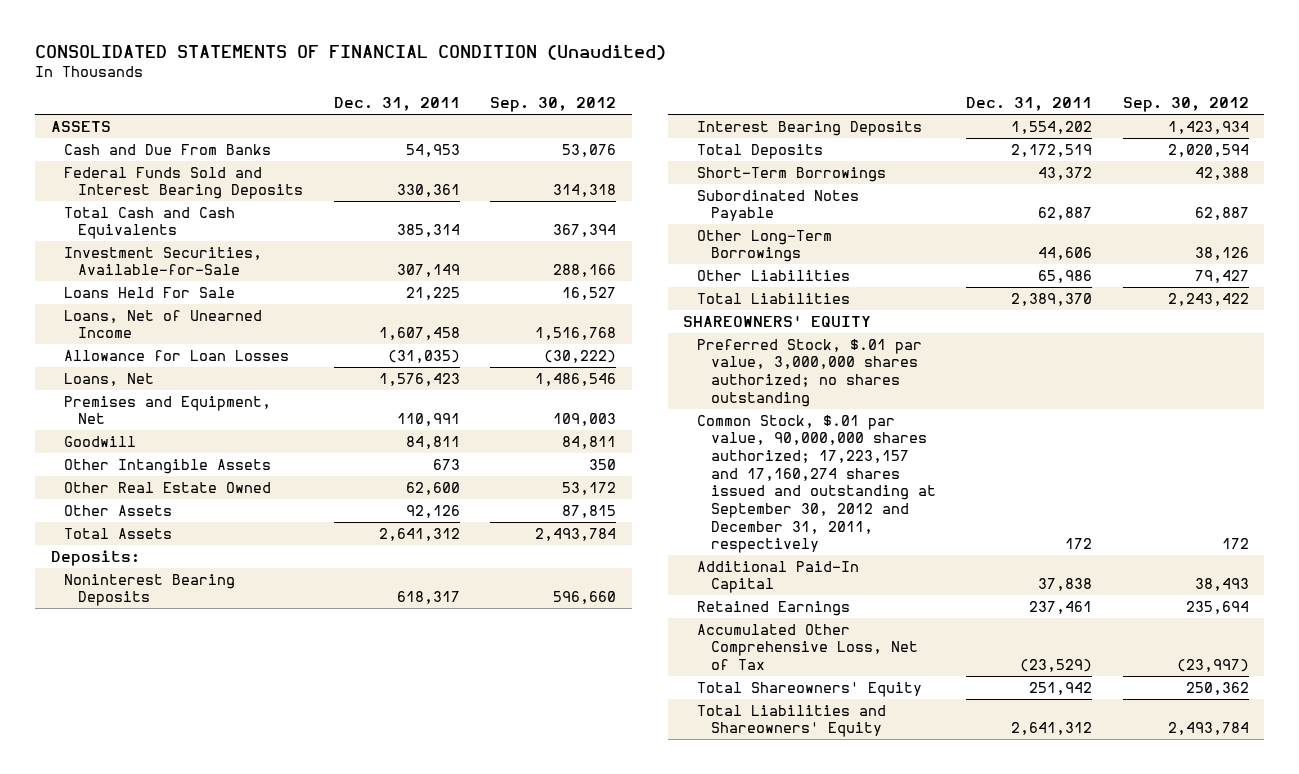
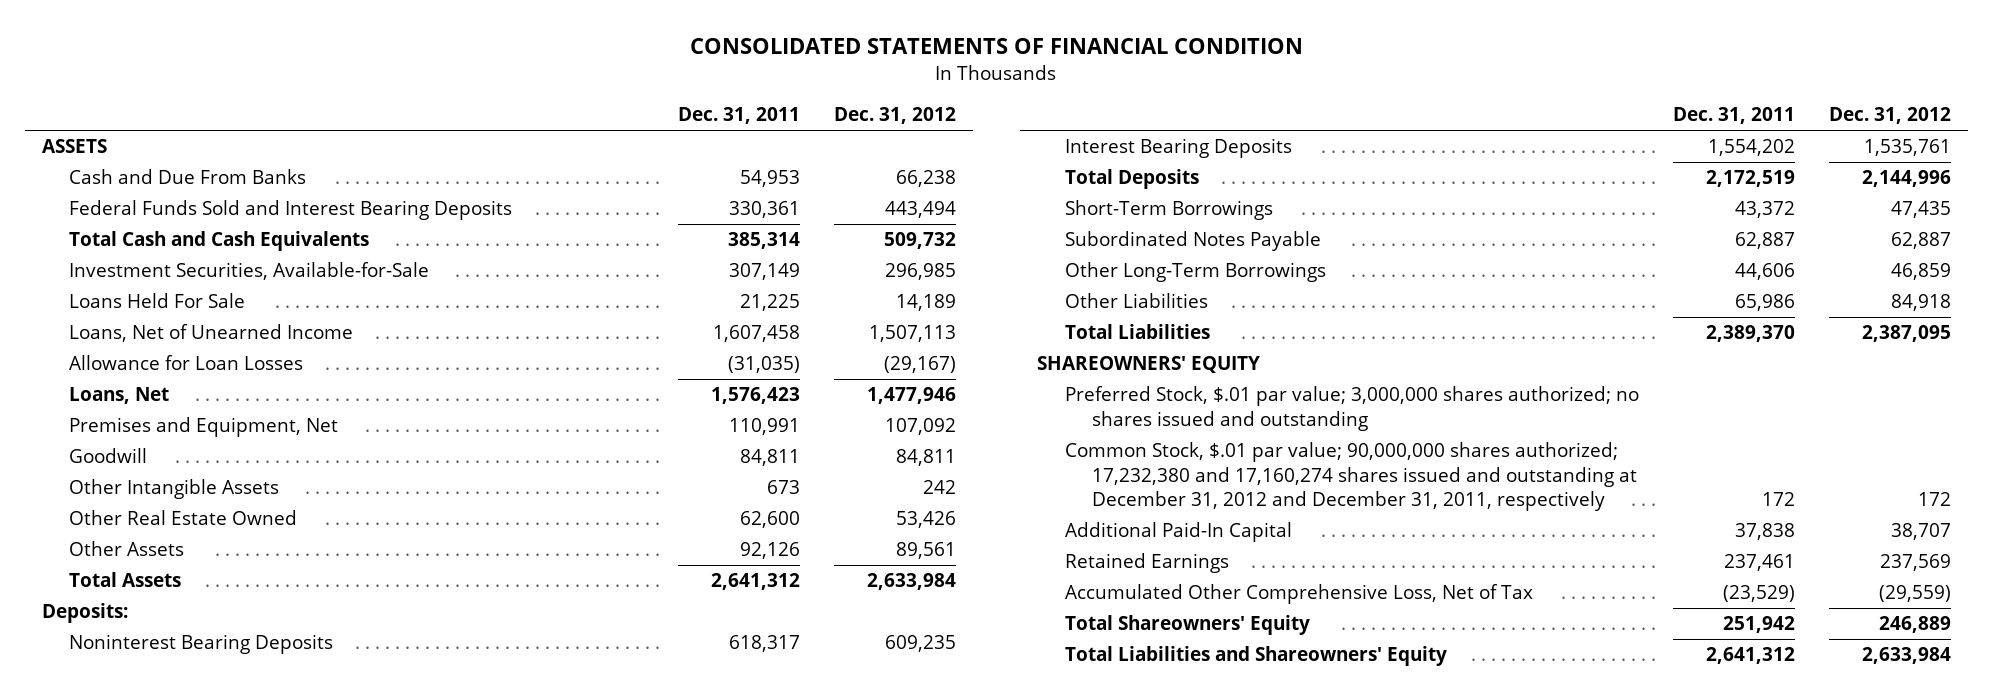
- CONSOLIDATED STATEMENTS OF FINANCIAL CONDITION (Unaudited)
+ CONSOLIDATED STATEMENTS OF FINANCIAL CONDITION
- | Dec. 31, 2011 | Sep. 30, 2012
+ | Dec. 31, 2011 | Dec. 31, 2012
- Preferred Stock, $.01 par value, 3,000,000 shares authorized; no shares outstanding
- Common Stock, $.01 par value, 90,000,000 shares authorized; 17,223,157 and 17,160,274 shares issued and outstanding at September 30, 2012 and December 31, 2011, respectively | 172 | 172
+ Preferred Stock, $.01 par value; 3,000,000 shares authorized; no shares issued and outstanding
+ Common Stock, $.01 par value; 90,000,000 shares authorized; 17,232,380 and 17,160,274 shares issued and outstanding at December 31, 2012 and December 31, 2011, respectively | 172 | 172

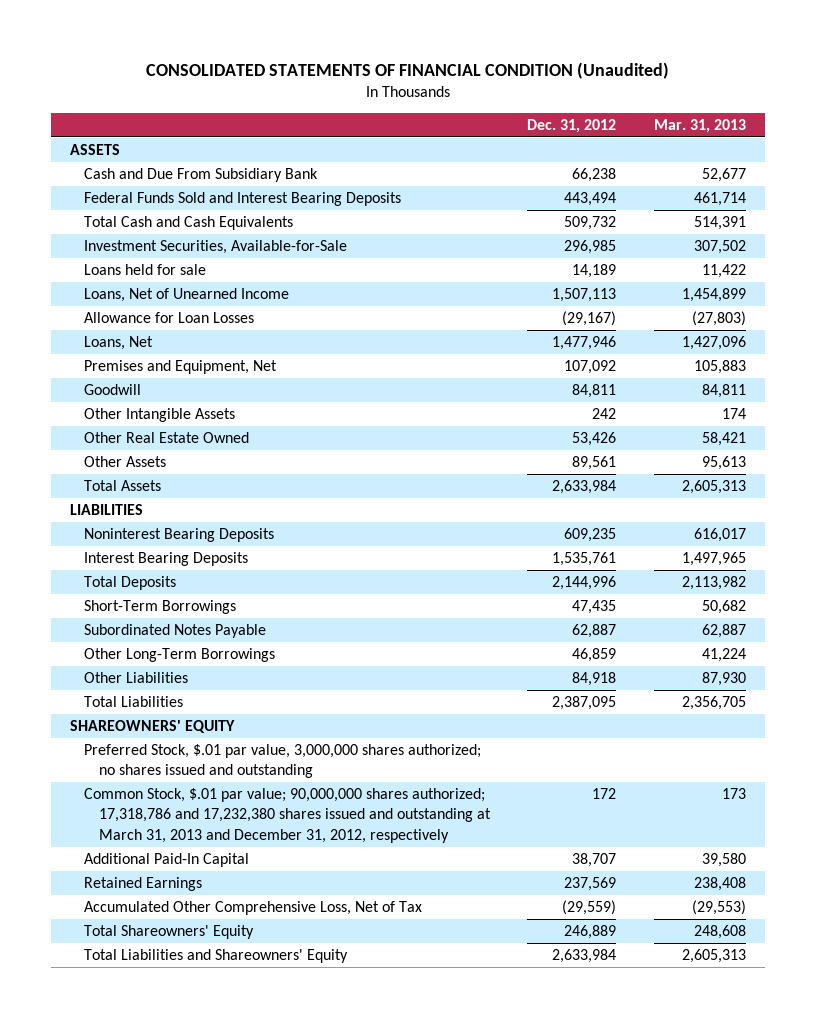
- CONSOLIDATED STATEMENTS OF FINANCIAL CONDITION
+ CONSOLIDATED STATEMENTS OF FINANCIAL CONDITION (Unaudited)
- | Dec. 31, 2011 | Dec. 31, 2012
+ | Dec. 31, 2012 | Mar. 31, 2013
- Cash and Due From Banks | 54,953 | 66,238
+ Cash and Due From Subsidiary Bank | 66,238 | 52,677
- Loans Held For Sale | 21,225 | 14,189
+ Loans held for sale | 14,189 | 11,422
- Deposits:
+ LIABILITIES
- Preferred Stock, $.01 par value; 3,000,000 shares authorized; no shares issued and outstanding
- Common Stock, $.01 par value; 90,000,000 shares authorized; 17,232,380 and 17,160,274 shares issued and outstanding at December 31, 2012 and December 31, 2011, respectively | 172 | 172
+ Preferred Stock, $.01 par value, 3,000,000 shares authorized; no shares issued and outstanding
+ Common Stock, $.01 par value; 90,000,000 shares authorized; 17,318,786 and 17,232,380 shares issued and outstanding at March 31, 2013 and December 31, 2012, respectively | 172 | 173

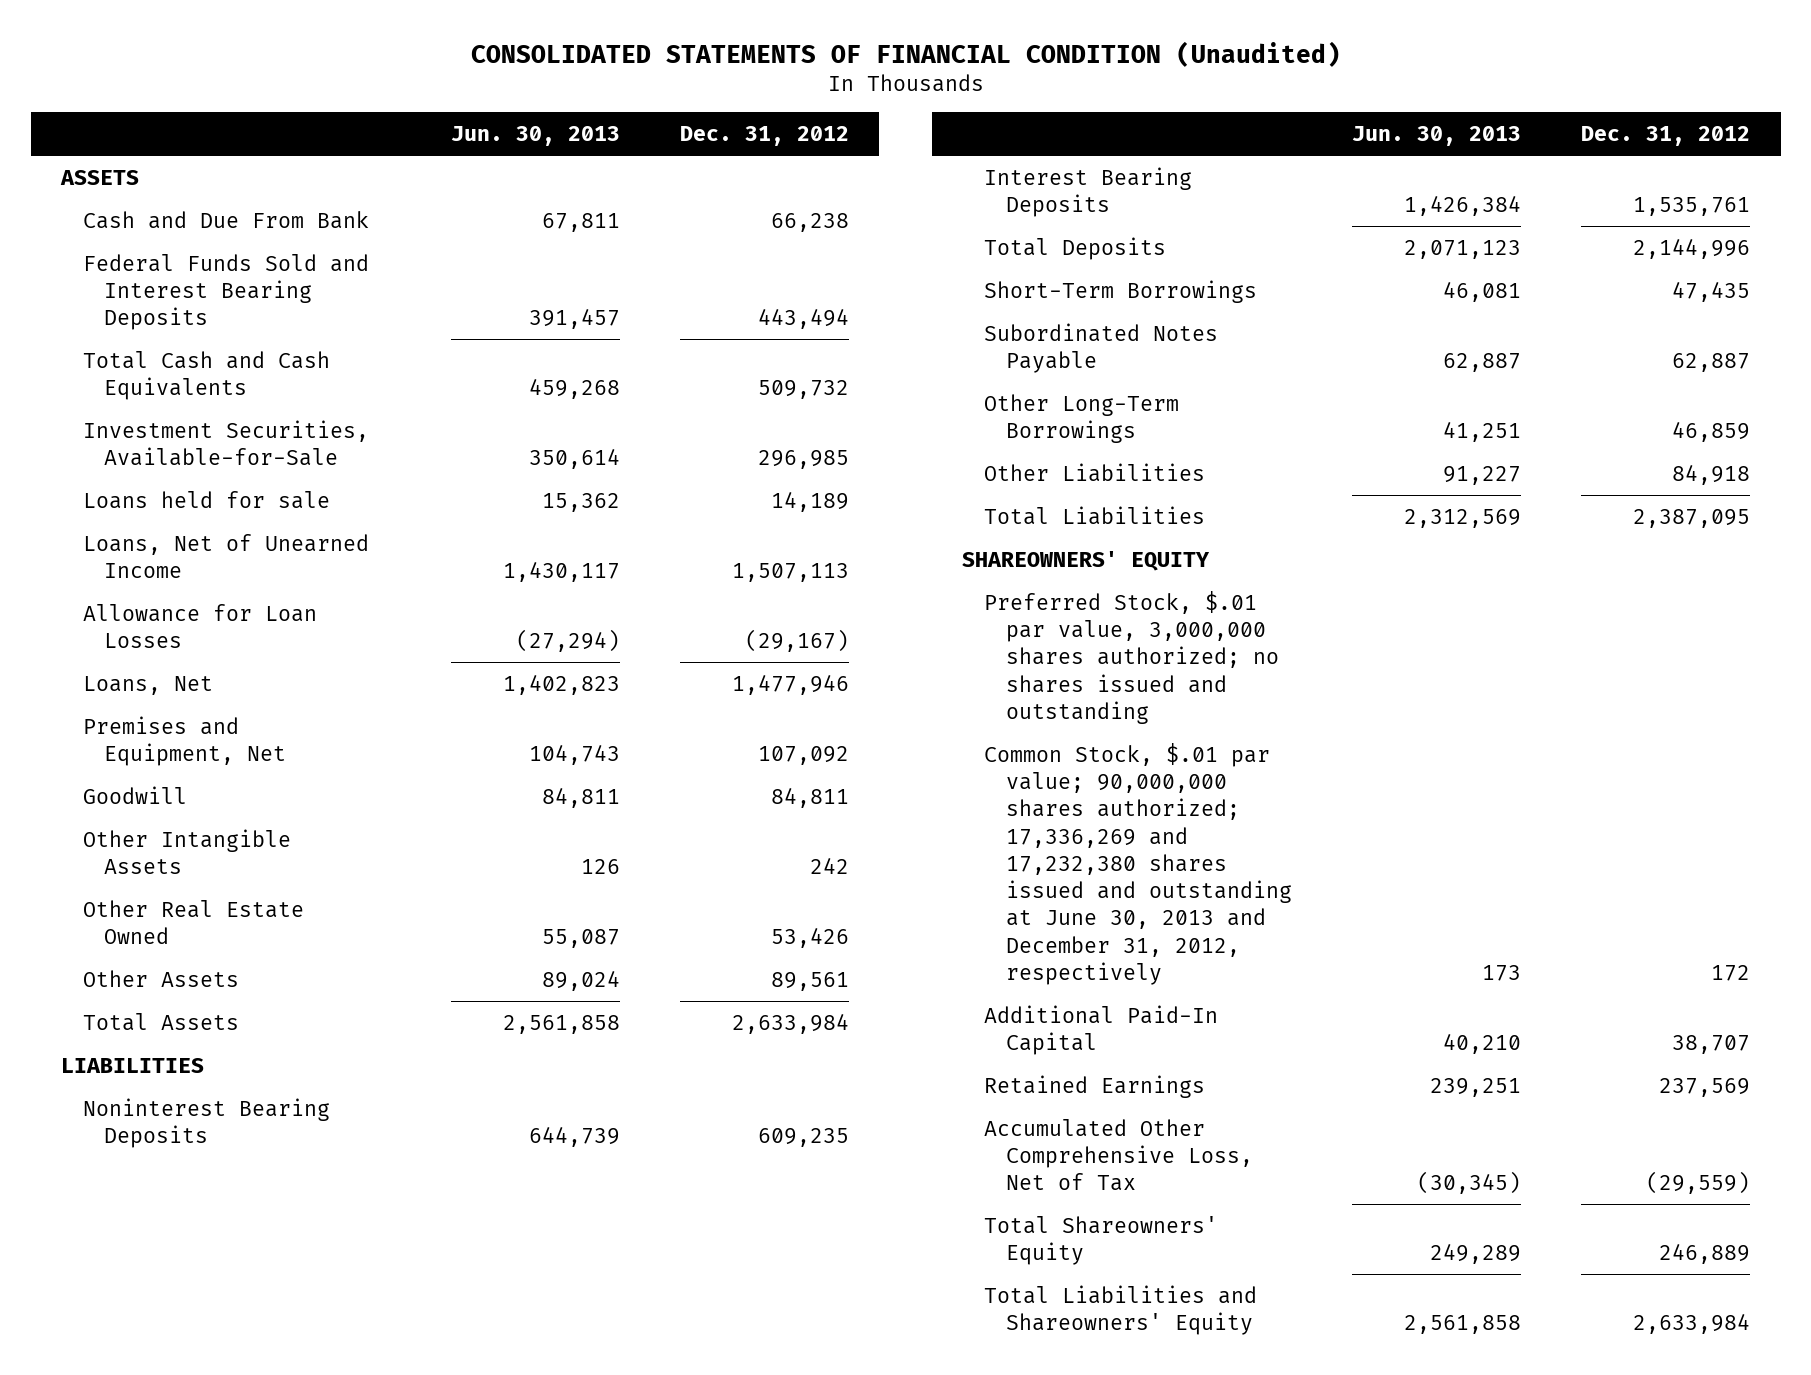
- | Dec. 31, 2012 | Mar. 31, 2013
+ | Jun. 30, 2013 | Dec. 31, 2012
- Cash and Due From Subsidiary Bank | 66,238 | 52,677
+ Cash and Due From Bank | 67,811 | 66,238
- Common Stock, $.01 par value; 90,000,000 shares authorized; 17,318,786 and 17,232,380 shares issued and outstanding at March 31, 2013 and December 31, 2012, respectively | 172 | 173
+ Common Stock, $.01 par value; 90,000,000 shares authorized; 17,336,269 and 17,232,380 shares issued and outstanding at June 30, 2013 and December 31, 2012, respectively | 173 | 172

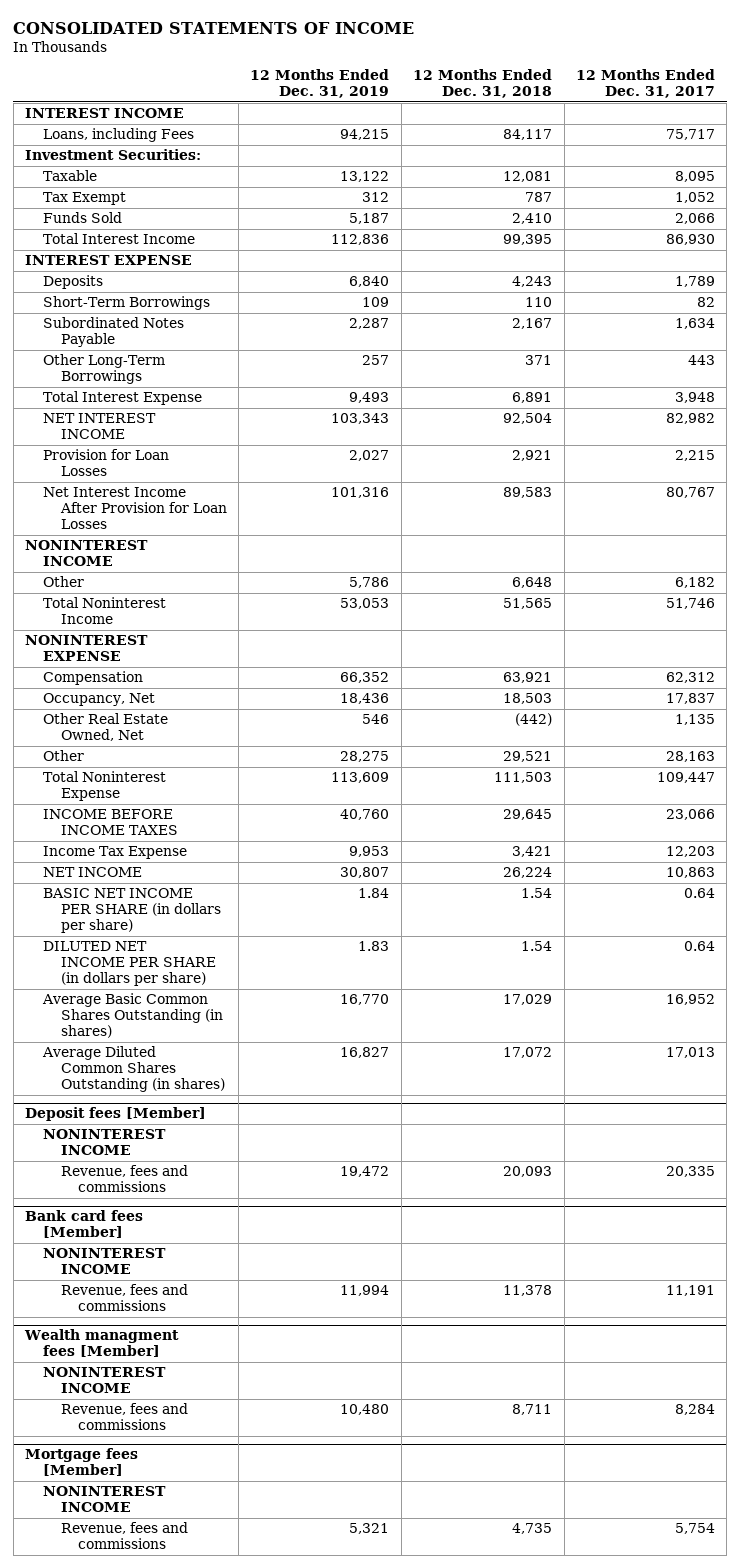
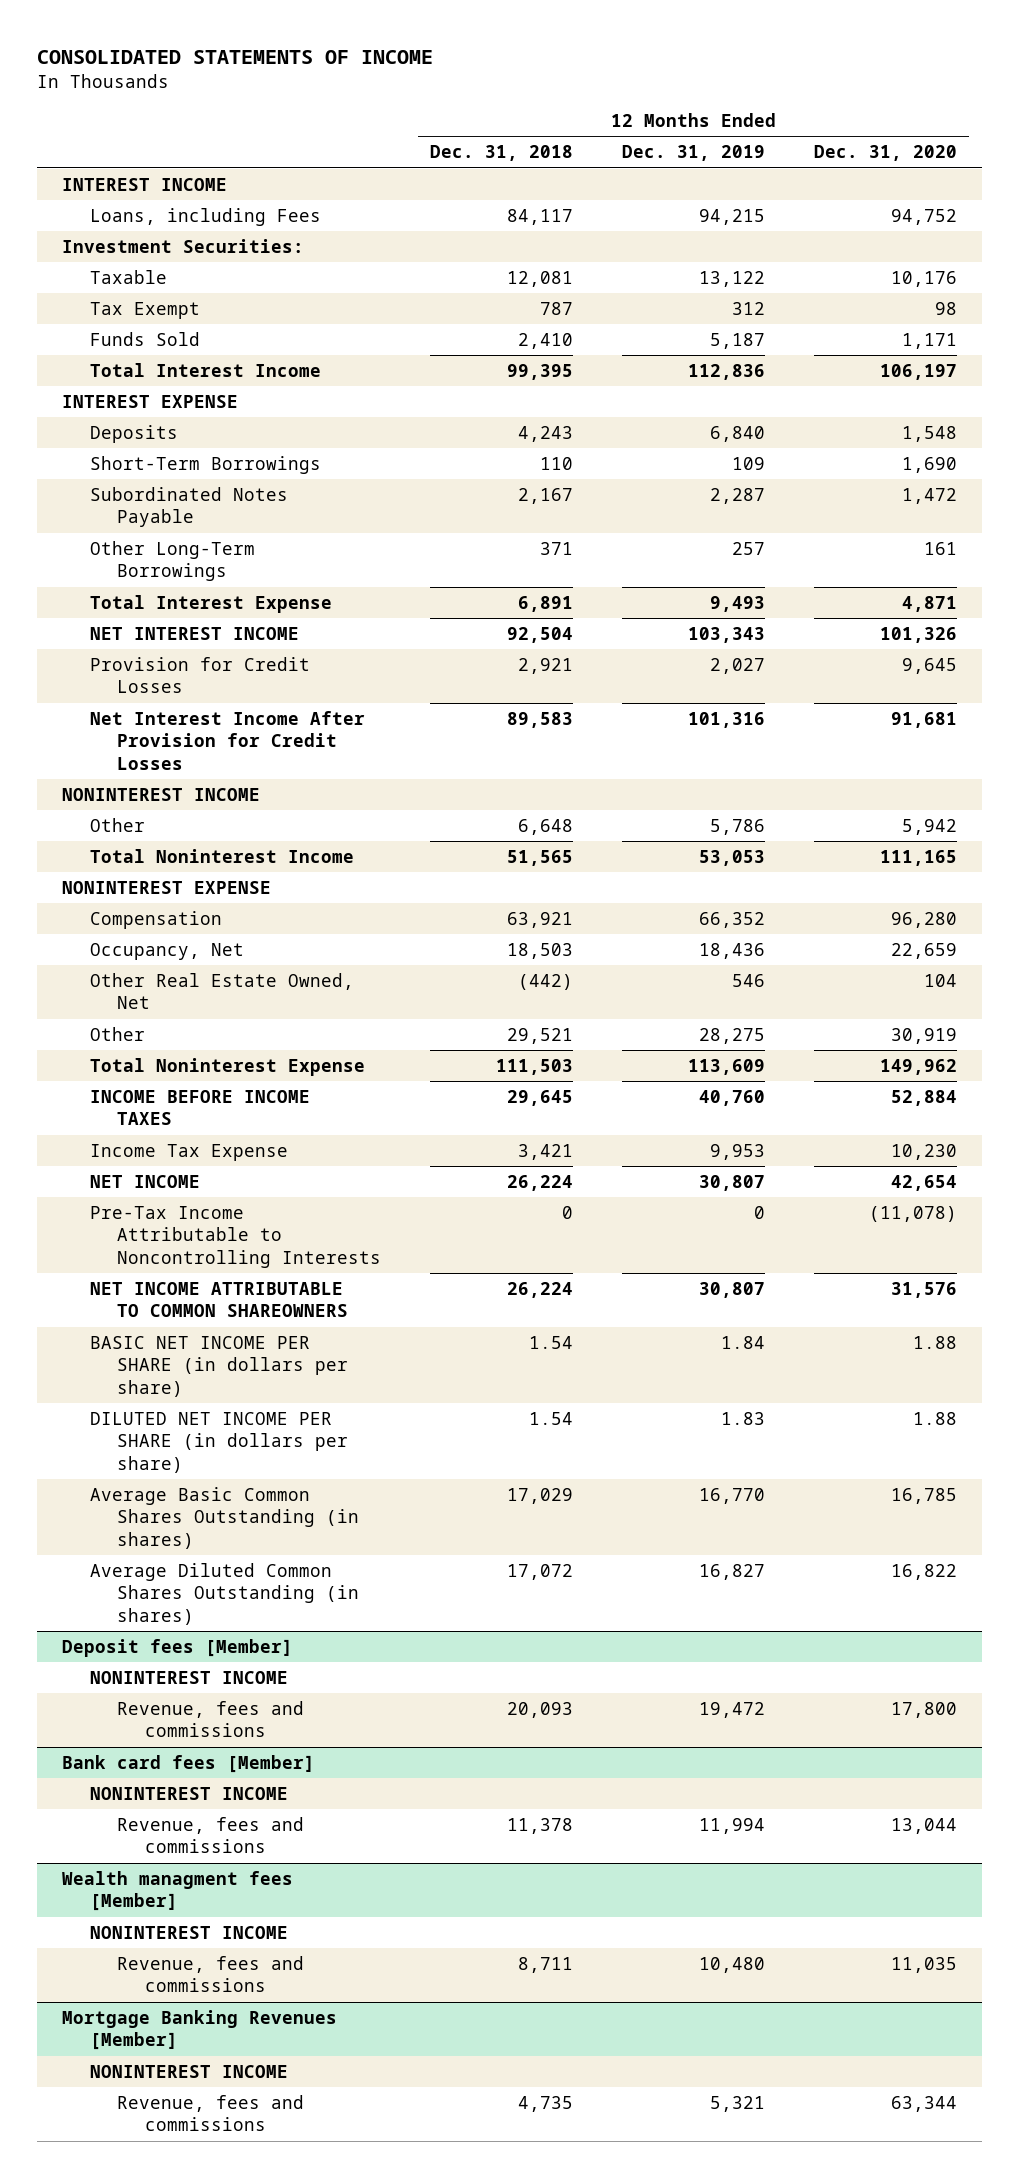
- | 12 Months Ended Dec. 31, 2019 | 12 Months Ended Dec. 31, 2018 | 12 Months Ended Dec. 31, 2017
+ | 12 Months Ended Dec. 31, 2018 | 12 Months Ended Dec. 31, 2019 | 12 Months Ended Dec. 31, 2020
- Provision for Loan Losses | 2,027 | 2,921 | 2,215
- Net Interest Income After Provision for Loan Losses | 101,316 | 89,583 | 80,767
+ Provision for Credit Losses | 2,921 | 2,027 | 9,645
+ Net Interest Income After Provision for Credit Losses | 89,583 | 101,316 | 91,681
+ Pre-Tax Income Attributable to Noncontrolling Interests | 0 | 0 | (11,078)
+ NET INCOME ATTRIBUTABLE TO COMMON SHAREOWNERS | 26,224 | 30,807 | 31,576
- Mortgage fees [Member]
+ Mortgage Banking Revenues [Member]

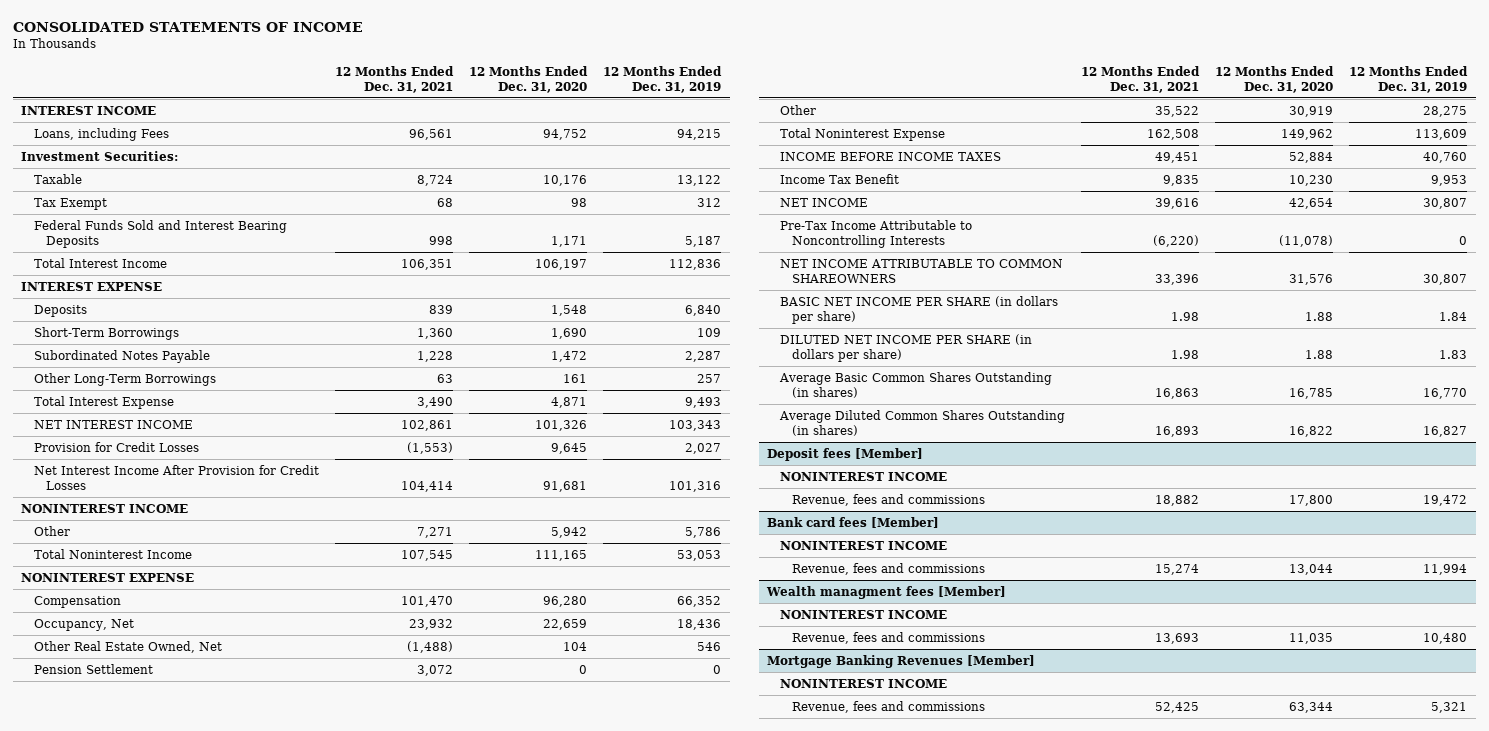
- | 12 Months Ended Dec. 31, 2018 | 12 Months Ended Dec. 31, 2019 | 12 Months Ended Dec. 31, 2020
+ | 12 Months Ended Dec. 31, 2021 | 12 Months Ended Dec. 31, 2020 | 12 Months Ended Dec. 31, 2019
- Funds Sold | 2,410 | 5,187 | 1,171
+ Federal Funds Sold and Interest Bearing Deposits | 998 | 1,171 | 5,187
+ Pension Settlement | 3,072 | 0 | 0
- Income Tax Expense | 3,421 | 9,953 | 10,230
+ Income Tax Benefit | 9,835 | 10,230 | 9,953

